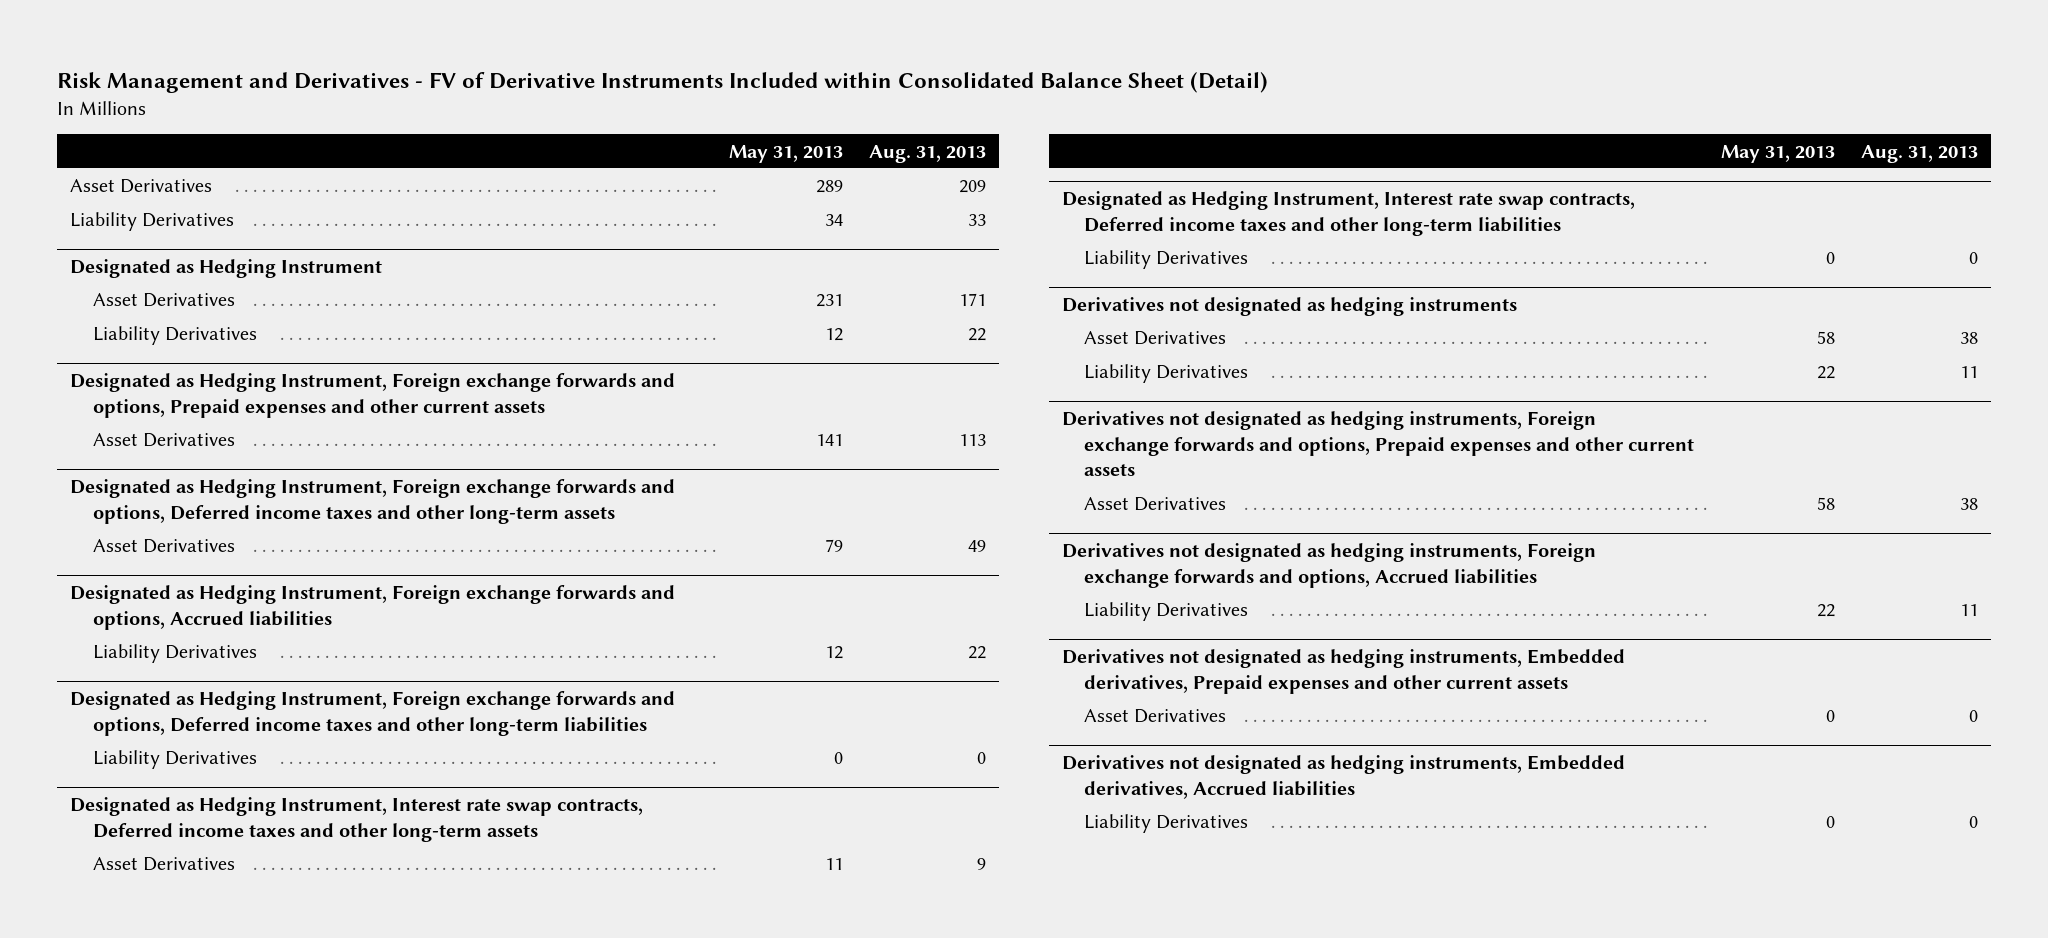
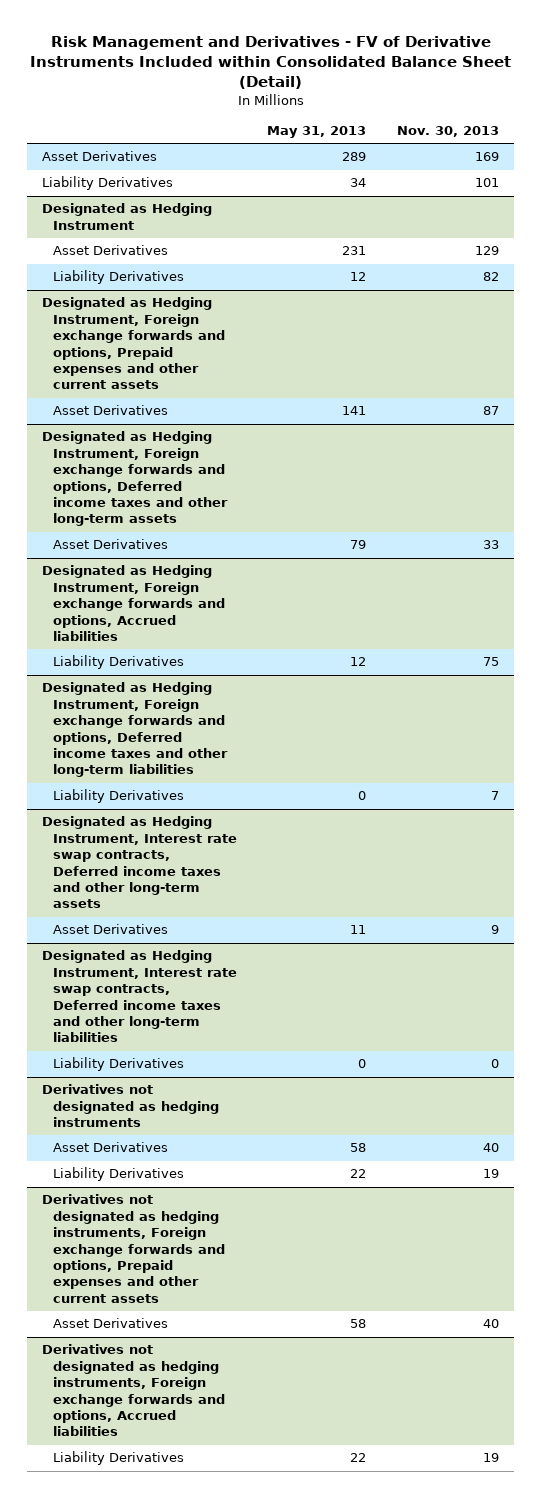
- | May 31, 2013 | Aug. 31, 2013
+ | May 31, 2013 | Nov. 30, 2013
- Derivatives not designated as hedging instruments, Embedded derivatives, Prepaid expenses and other current assets
- Asset Derivatives | 0 | 0
- Derivatives not designated as hedging instruments, Embedded derivatives, Accrued liabilities
- Liability Derivatives | 0 | 0

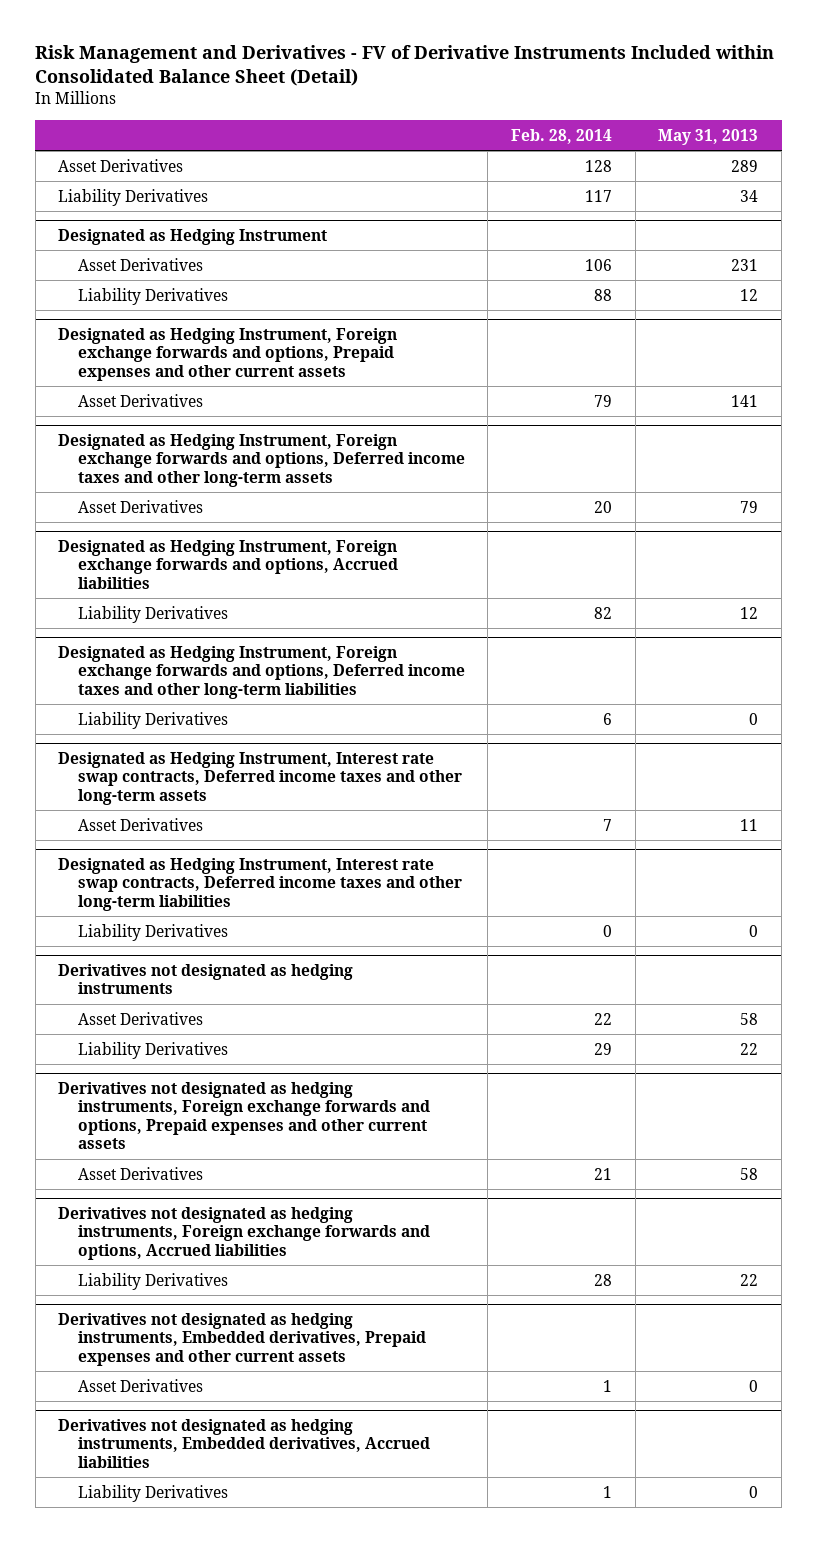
- | May 31, 2013 | Nov. 30, 2013
+ | Feb. 28, 2014 | May 31, 2013
+ Derivatives not designated as hedging instruments, Embedded derivatives, Prepaid expenses and other current assets
+ Asset Derivatives | 1 | 0
+ Derivatives not designated as hedging instruments, Embedded derivatives, Accrued liabilities
+ Liability Derivatives | 1 | 0

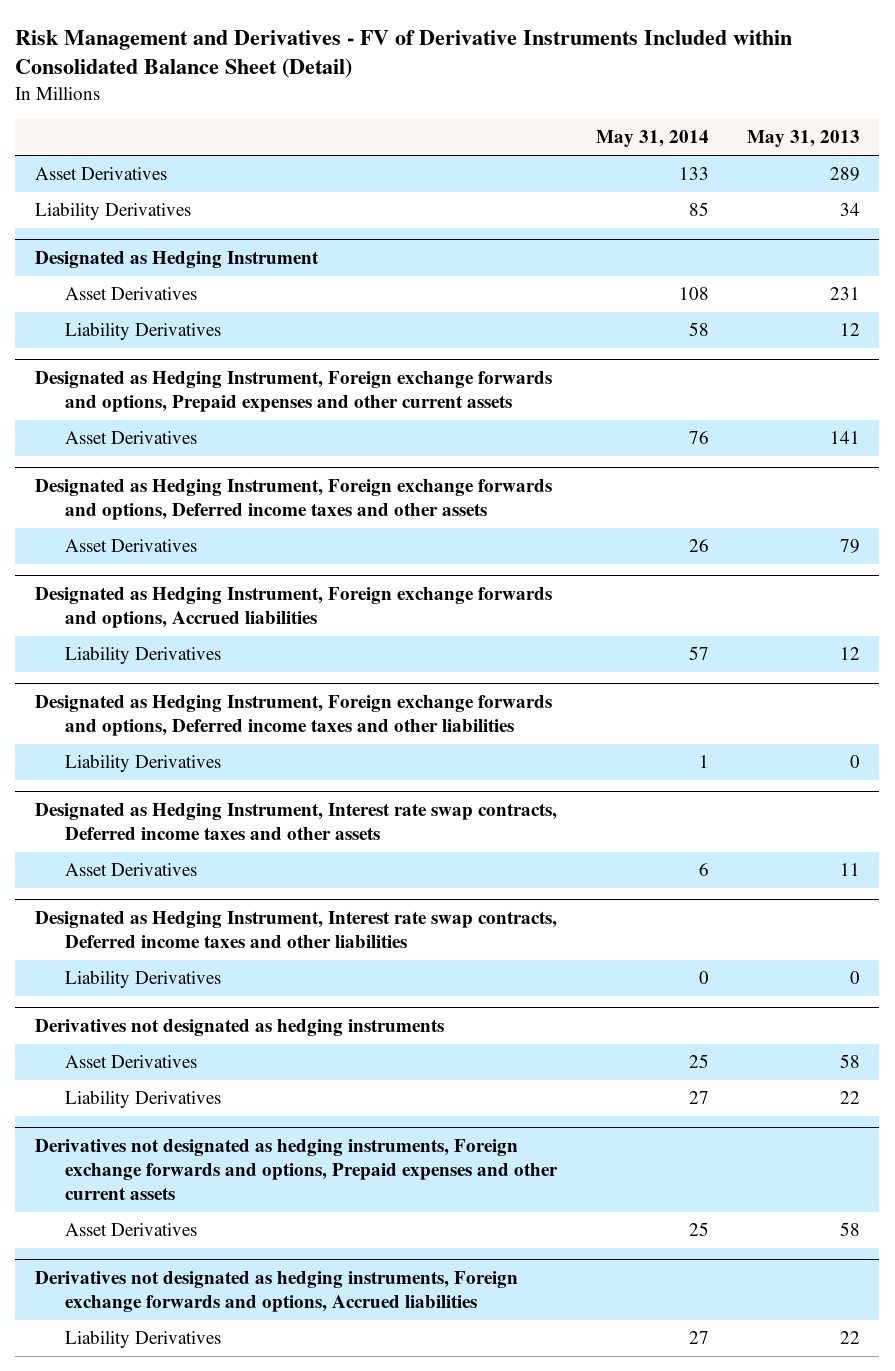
- | Feb. 28, 2014 | May 31, 2013
+ | May 31, 2014 | May 31, 2013
- Designated as Hedging Instrument, Foreign exchange forwards and options, Deferred income taxes and other long-term assets
+ Designated as Hedging Instrument, Foreign exchange forwards and options, Deferred income taxes and other assets
- Designated as Hedging Instrument, Foreign exchange forwards and options, Deferred income taxes and other long-term liabilities
+ Designated as Hedging Instrument, Foreign exchange forwards and options, Deferred income taxes and other liabilities
- Designated as Hedging Instrument, Interest rate swap contracts, Deferred income taxes and other long-term assets
+ Designated as Hedging Instrument, Interest rate swap contracts, Deferred income taxes and other assets
- Designated as Hedging Instrument, Interest rate swap contracts, Deferred income taxes and other long-term liabilities
+ Designated as Hedging Instrument, Interest rate swap contracts, Deferred income taxes and other liabilities
- Derivatives not designated as hedging instruments, Embedded derivatives, Prepaid expenses and other current assets
- Asset Derivatives | 1 | 0
- Derivatives not designated as hedging instruments, Embedded derivatives, Accrued liabilities
- Liability Derivatives | 1 | 0

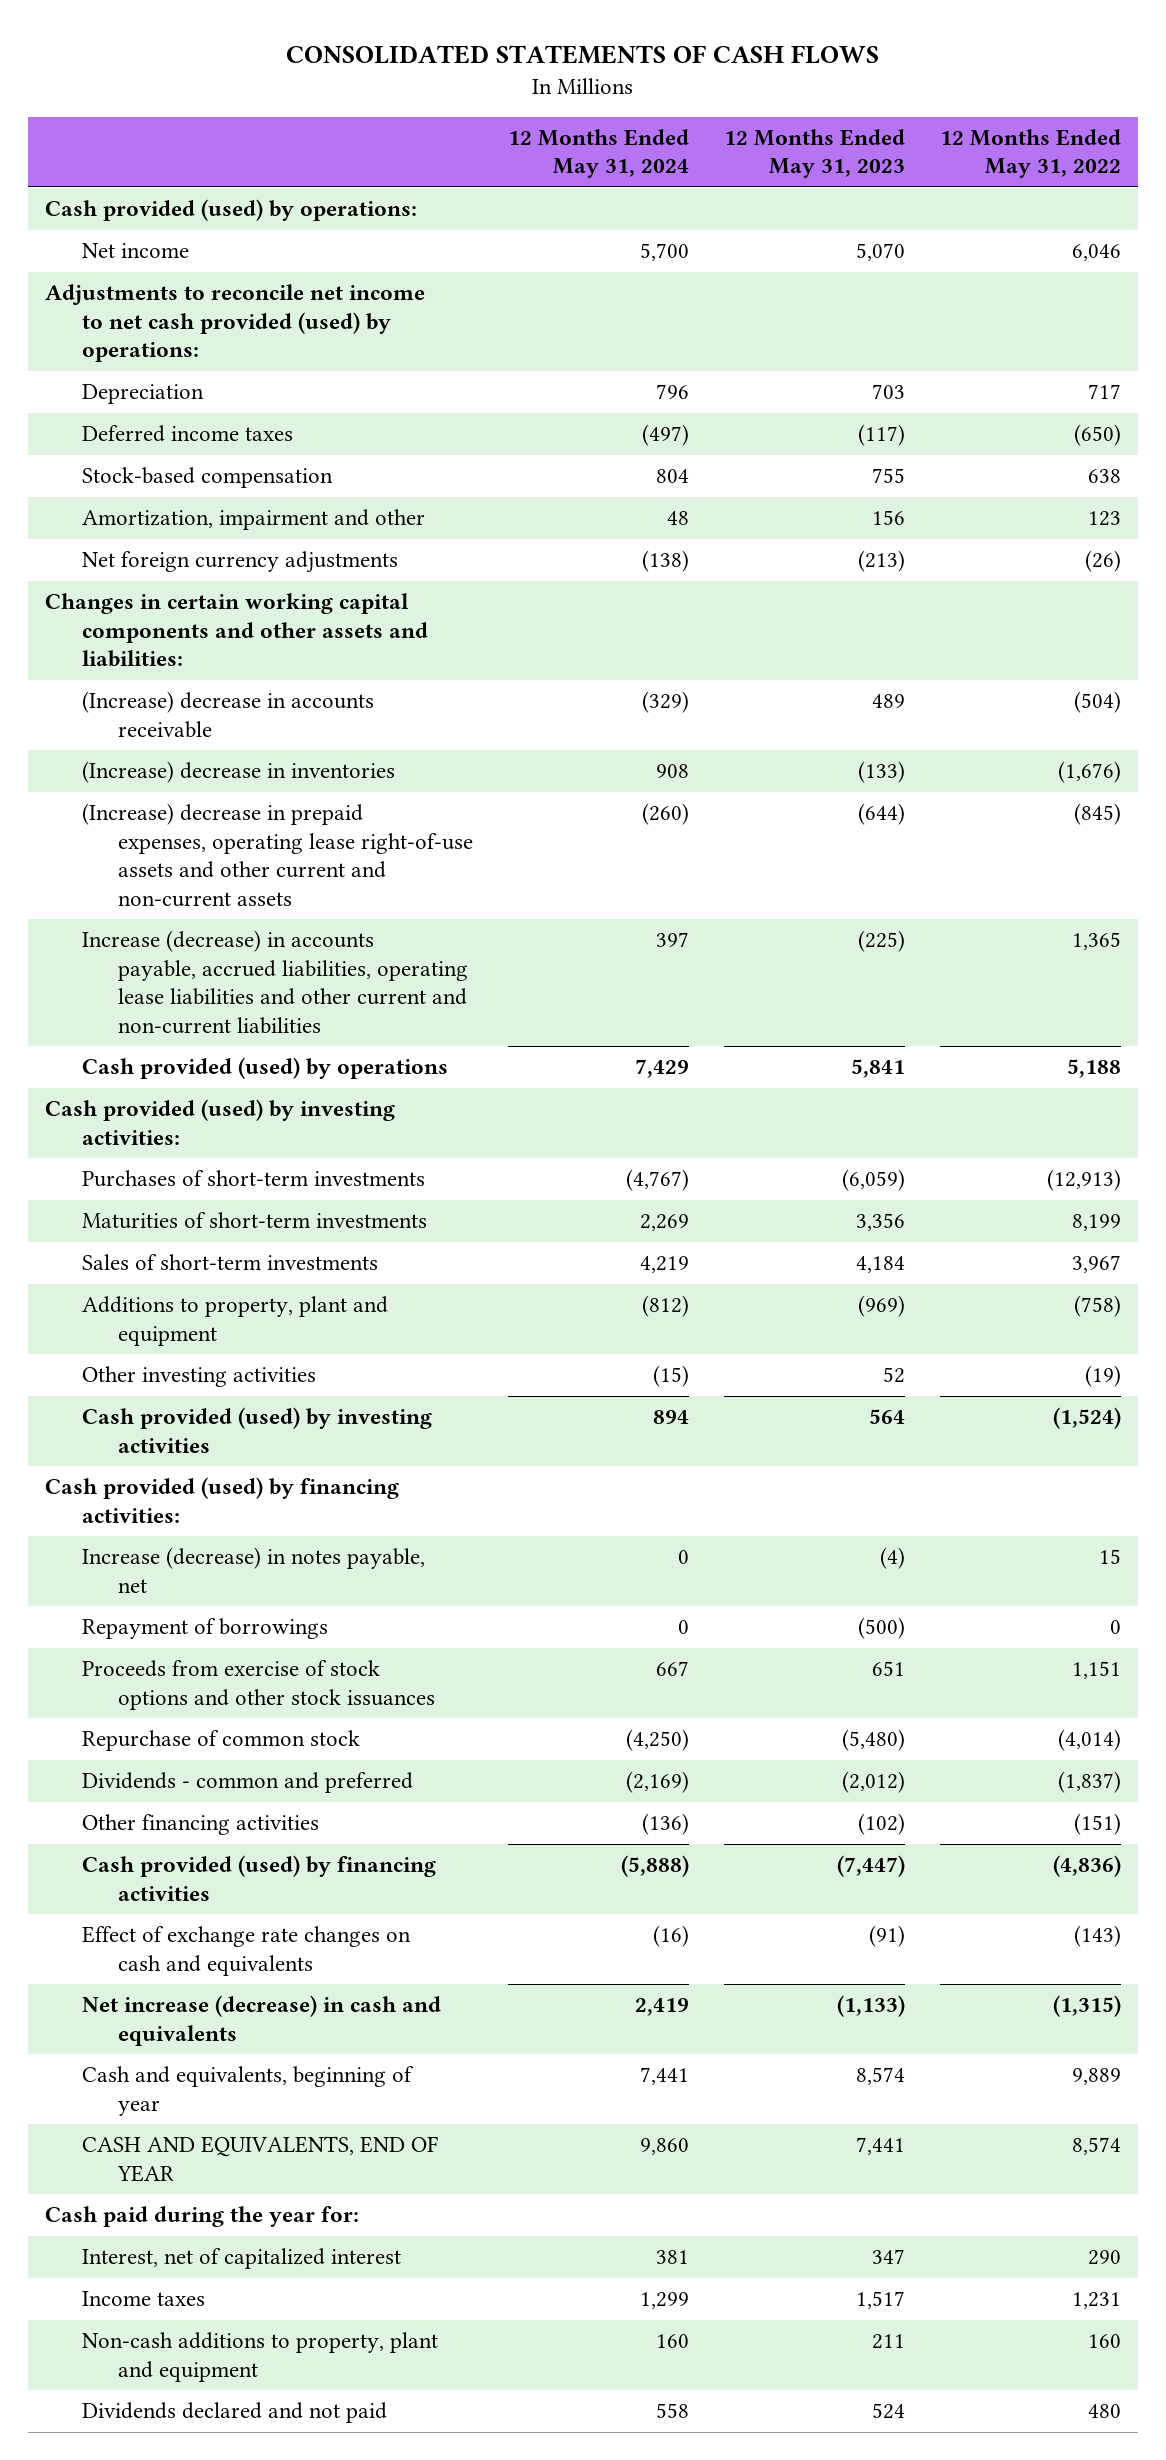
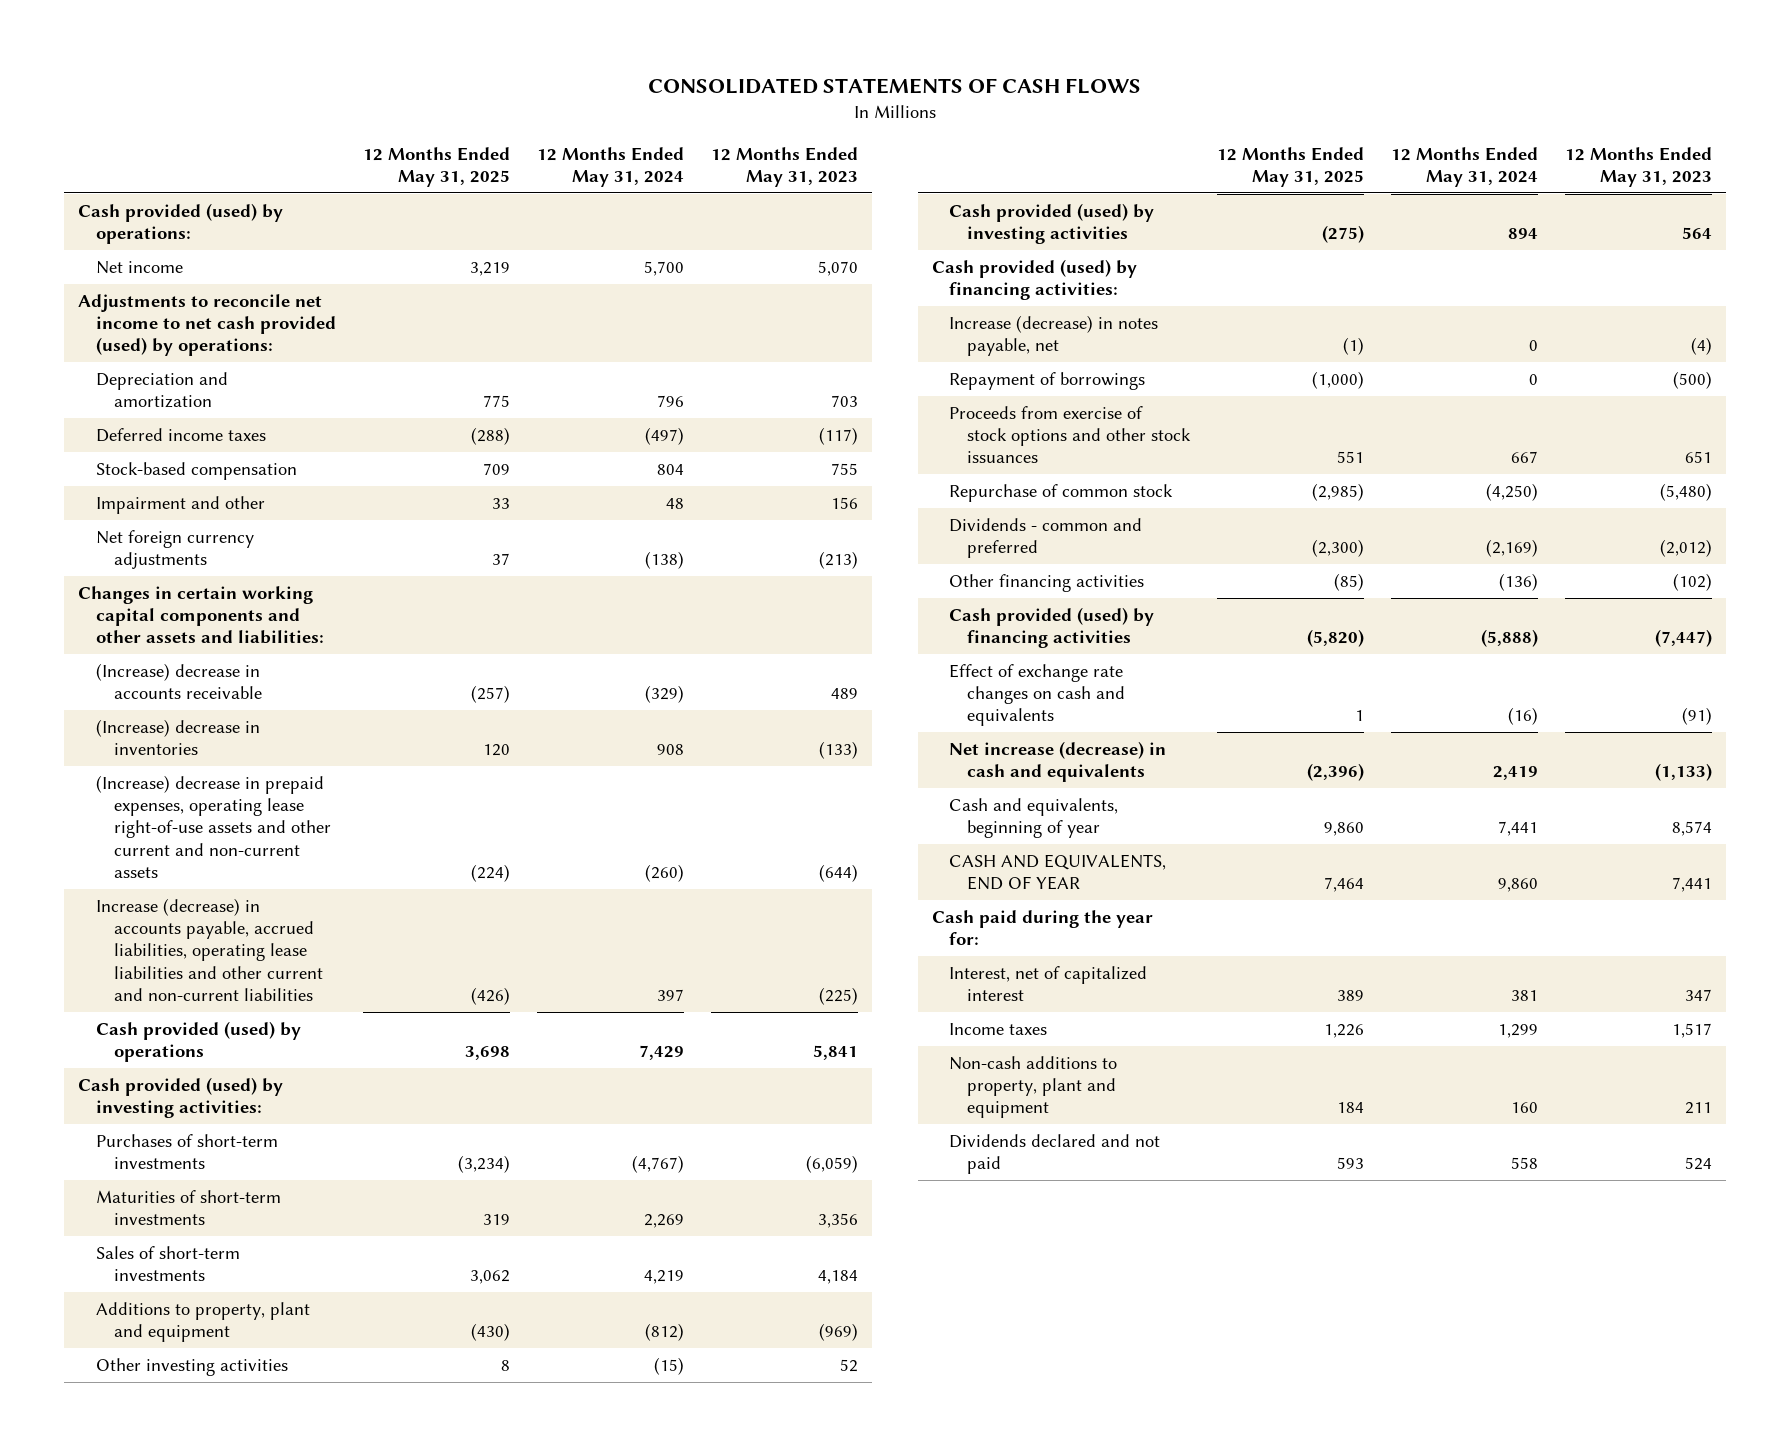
- | 12 Months Ended May 31, 2024 | 12 Months Ended May 31, 2023 | 12 Months Ended May 31, 2022
+ | 12 Months Ended May 31, 2025 | 12 Months Ended May 31, 2024 | 12 Months Ended May 31, 2023
- Depreciation | 796 | 703 | 717
+ Depreciation and amortization | 775 | 796 | 703
- Amortization, impairment and other | 48 | 156 | 123
+ Impairment and other | 33 | 48 | 156

